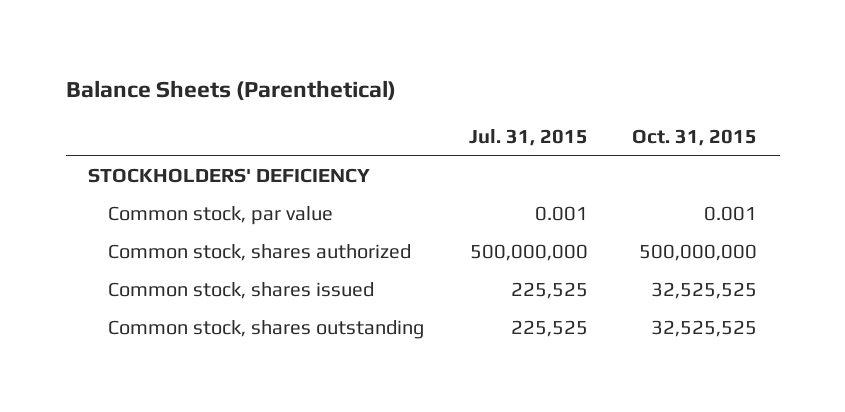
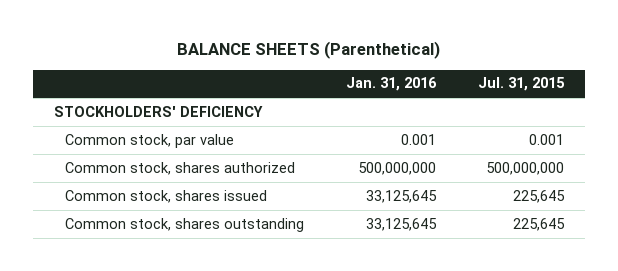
- Balance Sheets (Parenthetical)
+ BALANCE SHEETS (Parenthetical)
- | Jul. 31, 2015 | Oct. 31, 2015
+ | Jan. 31, 2016 | Jul. 31, 2015
- Common stock, shares issued | 225,525 | 32,525,525
- Common stock, shares outstanding | 225,525 | 32,525,525
+ Common stock, shares issued | 33,125,645 | 225,645
+ Common stock, shares outstanding | 33,125,645 | 225,645

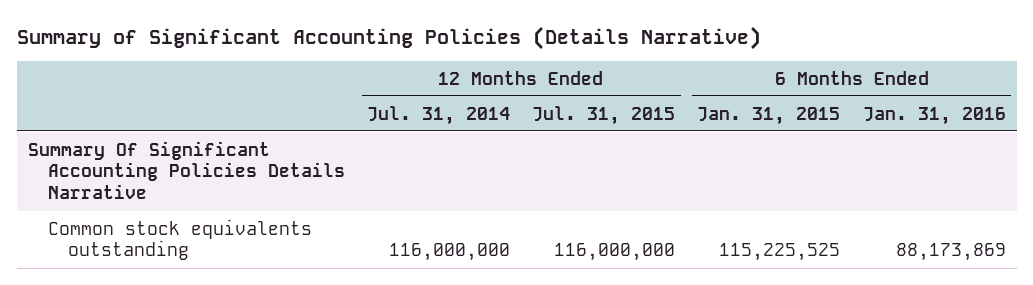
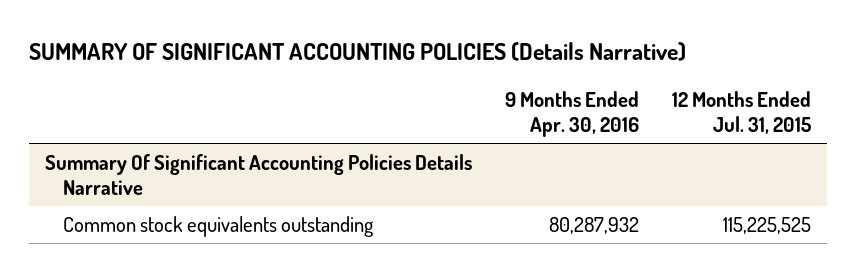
- Summary of Significant Accounting Policies (Details Narrative)
+ SUMMARY OF SIGNIFICANT ACCOUNTING POLICIES (Details Narrative)
- | 12 Months Ended Jul. 31, 2014 | 12 Months Ended Jul. 31, 2015 | 6 Months Ended Jan. 31, 2015 | 6 Months Ended Jan. 31, 2016
+ | 9 Months Ended Apr. 30, 2016 | 12 Months Ended Jul. 31, 2015
- Common stock equivalents outstanding | 116,000,000 | 116,000,000 | 115,225,525 | 88,173,869
+ Common stock equivalents outstanding | 80,287,932 | 115,225,525

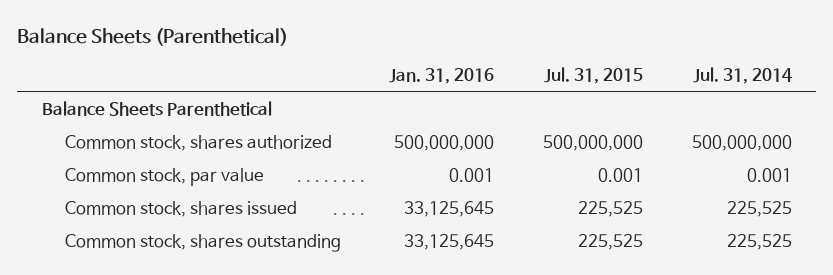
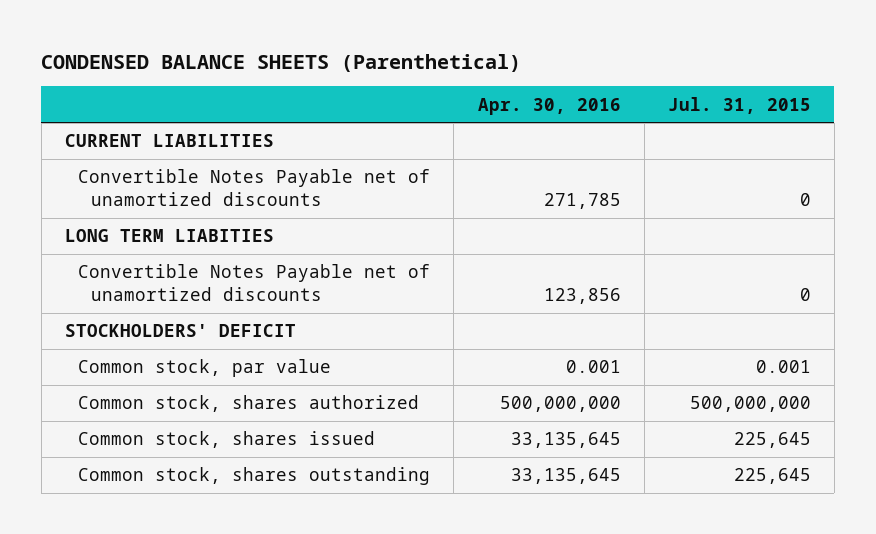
- Balance Sheets (Parenthetical)
+ CONDENSED BALANCE SHEETS (Parenthetical)
- | Jan. 31, 2016 | Jul. 31, 2015 | Jul. 31, 2014
+ | Apr. 30, 2016 | Jul. 31, 2015
- Balance Sheets Parenthetical
+ CURRENT LIABILITIES
+ Convertible Notes Payable net of unamortized discounts | 271,785 | 0
+ LONG TERM LIABITIES
+ Convertible Notes Payable net of unamortized discounts | 123,856 | 0
+ STOCKHOLDERS' DEFICIT
- Common stock, shares issued | 33,125,645 | 225,525 | 225,525
- Common stock, shares outstanding | 33,125,645 | 225,525 | 225,525
moved down: Common stock, shares authorized | 500,000,000 | 500,000,000
+ Common stock, shares issued | 33,135,645 | 225,645
+ Common stock, shares outstanding | 33,135,645 | 225,645

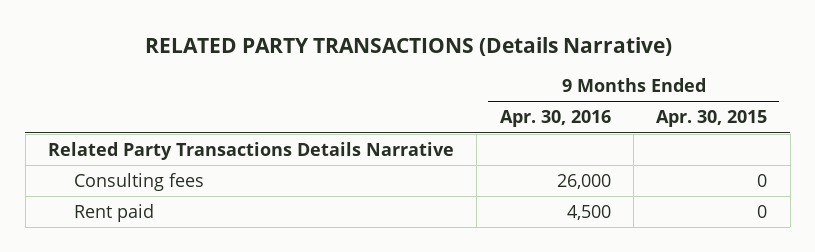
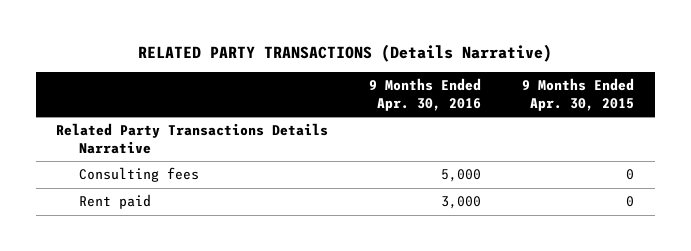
- Consulting fees | 26,000 | 0
- Rent paid | 4,500 | 0
+ Consulting fees | 5,000 | 0
+ Rent paid | 3,000 | 0

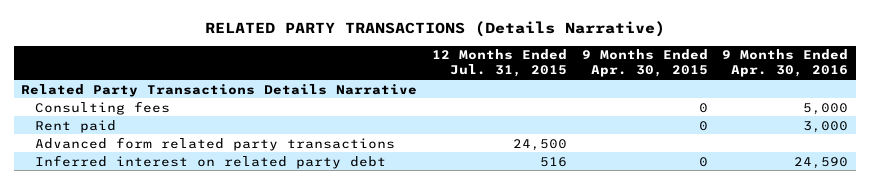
- | 9 Months Ended Apr. 30, 2016 | 9 Months Ended Apr. 30, 2015
+ | 12 Months Ended Jul. 31, 2015 | 9 Months Ended Apr. 30, 2015 | 9 Months Ended Apr. 30, 2016
+ Advanced form related party transactions | 24,500 | |
+ Inferred interest on related party debt | 516 | 0 | 24,590

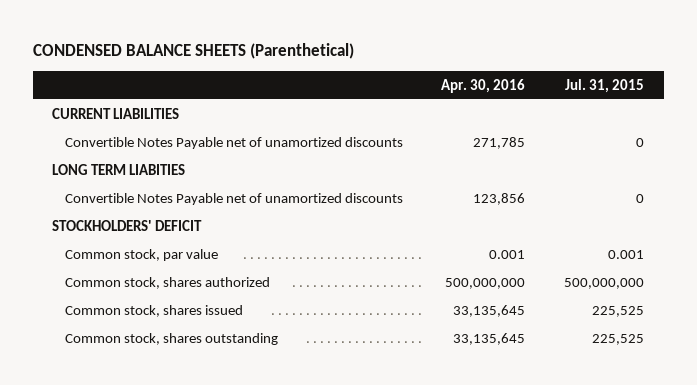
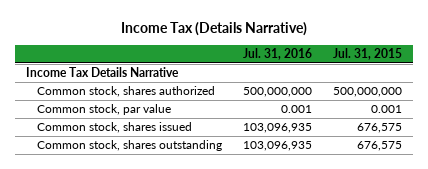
- CONDENSED BALANCE SHEETS (Parenthetical)
+ Income Tax (Details Narrative)
- | Apr. 30, 2016 | Jul. 31, 2015
+ | Jul. 31, 2016 | Jul. 31, 2015
- CURRENT LIABILITIES
- Convertible Notes Payable net of unamortized discounts | 271,785 | 0
- LONG TERM LIABITIES
- Convertible Notes Payable net of unamortized discounts | 123,856 | 0
- STOCKHOLDERS' DEFICIT
+ Income Tax Details Narrative
- Common stock, shares issued | 33,135,645 | 225,525
- Common stock, shares outstanding | 33,135,645 | 225,525
moved down: Common stock, par value | 0.001 | 0.001
+ Common stock, shares issued | 103,096,935 | 676,575
+ Common stock, shares outstanding | 103,096,935 | 676,575

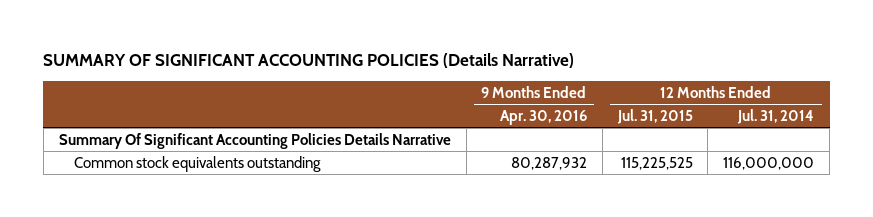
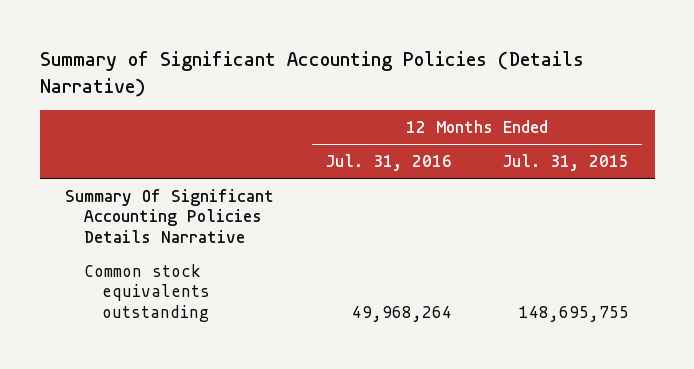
- SUMMARY OF SIGNIFICANT ACCOUNTING POLICIES (Details Narrative)
+ Summary of Significant Accounting Policies (Details Narrative)
- | 9 Months Ended Apr. 30, 2016 | 12 Months Ended Jul. 31, 2015 | 12 Months Ended Jul. 31, 2014
+ | 12 Months Ended Jul. 31, 2016 | 12 Months Ended Jul. 31, 2015
- Common stock equivalents outstanding | 80,287,932 | 115,225,525 | 116,000,000
+ Common stock equivalents outstanding | 49,968,264 | 148,695,755

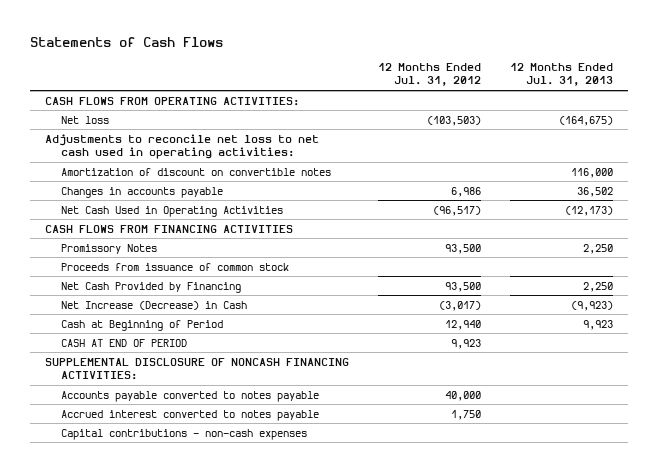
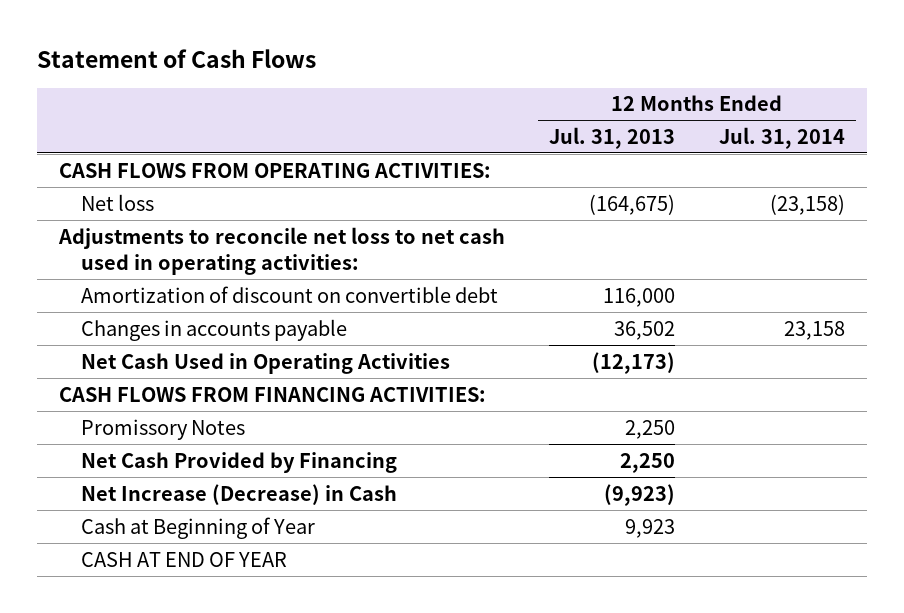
- Statements of Cash Flows
+ Statement of Cash Flows
- | 12 Months Ended Jul. 31, 2012 | 12 Months Ended Jul. 31, 2013
+ | 12 Months Ended Jul. 31, 2013 | 12 Months Ended Jul. 31, 2014
- Amortization of discount on convertible notes | | 116,000
+ Amortization of discount on convertible debt | 116,000 |
- CASH FLOWS FROM FINANCING ACTIVITIES
+ CASH FLOWS FROM FINANCING ACTIVITIES:
- Proceeds from issuance of common stock
- Cash at Beginning of Period | 12,940 | 9,923
- CASH AT END OF PERIOD | 9,923 |
- SUPPLEMENTAL DISCLOSURE OF NONCASH FINANCING ACTIVITIES:
- Accounts payable converted to notes payable | 40,000 |
- Accrued interest converted to notes payable | 1,750 |
- Capital contributions - non-cash expenses
+ Cash at Beginning of Year | 9,923 |
+ CASH AT END OF YEAR

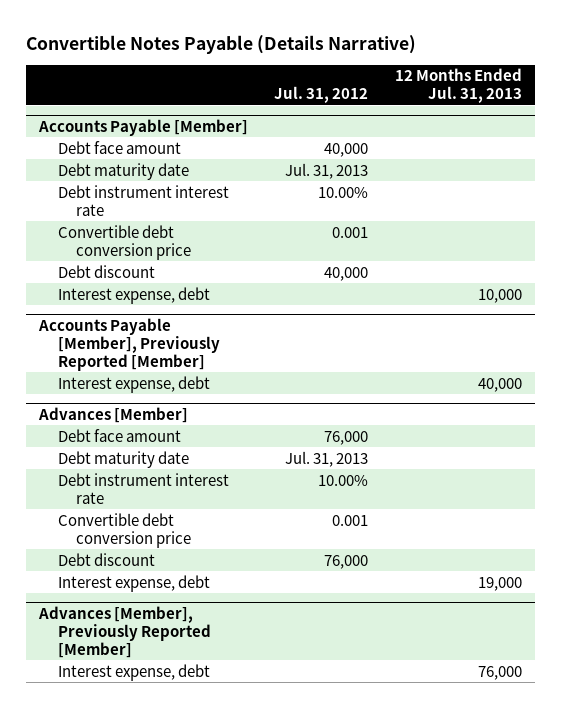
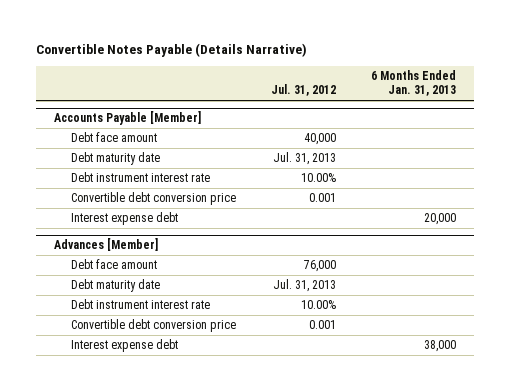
- | Jul. 31, 2012 | 12 Months Ended Jul. 31, 2013
+ | Jul. 31, 2012 | 6 Months Ended Jan. 31, 2013
@ Accounts Payable [Member]
- Debt discount | 40,000 |
- Interest expense, debt | | 10,000
- Accounts Payable [Member], Previously Reported [Member]
- Interest expense, debt | | 40,000
@ Accounts Payable [Member]
+ Interest expense debt | | 20,000
@ Advances [Member]
- Debt discount | 76,000 |
- Interest expense, debt | | 19,000
- Advances [Member], Previously Reported [Member]
- Interest expense, debt | | 76,000
@ Advances [Member]
+ Interest expense debt | | 38,000

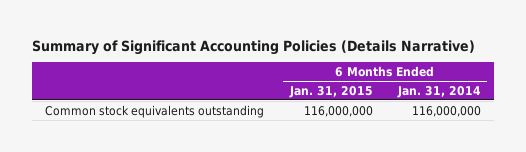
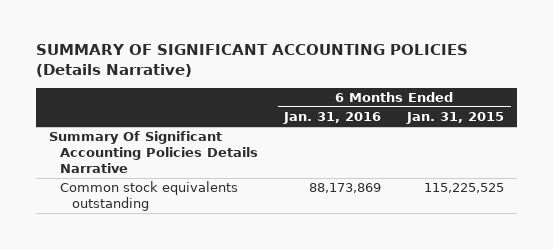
- Summary of Significant Accounting Policies (Details Narrative)
+ SUMMARY OF SIGNIFICANT ACCOUNTING POLICIES (Details Narrative)
- | 6 Months Ended Jan. 31, 2015 | 6 Months Ended Jan. 31, 2014
+ | 6 Months Ended Jan. 31, 2016 | 6 Months Ended Jan. 31, 2015
- Common stock equivalents outstanding | 116,000,000 | 116,000,000
+ Summary Of Significant Accounting Policies Details Narrative
+ Common stock equivalents outstanding | 88,173,869 | 115,225,525

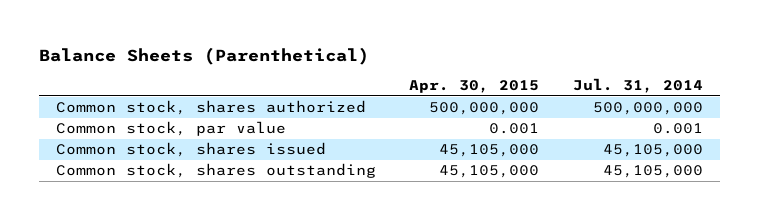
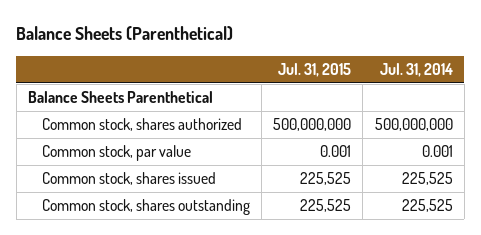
- | Apr. 30, 2015 | Jul. 31, 2014
+ | Jul. 31, 2015 | Jul. 31, 2014
+ Balance Sheets Parenthetical
- Common stock, shares issued | 45,105,000 | 45,105,000
- Common stock, shares outstanding | 45,105,000 | 45,105,000
+ Common stock, shares issued | 225,525 | 225,525
+ Common stock, shares outstanding | 225,525 | 225,525

